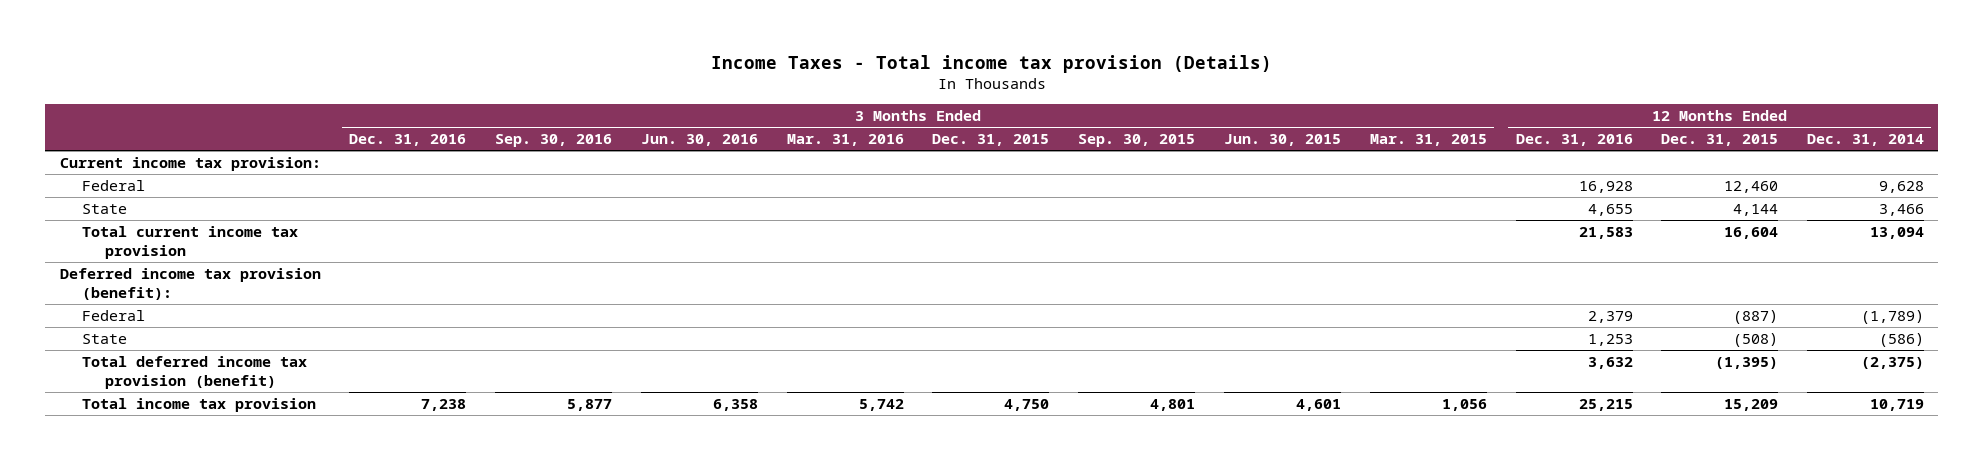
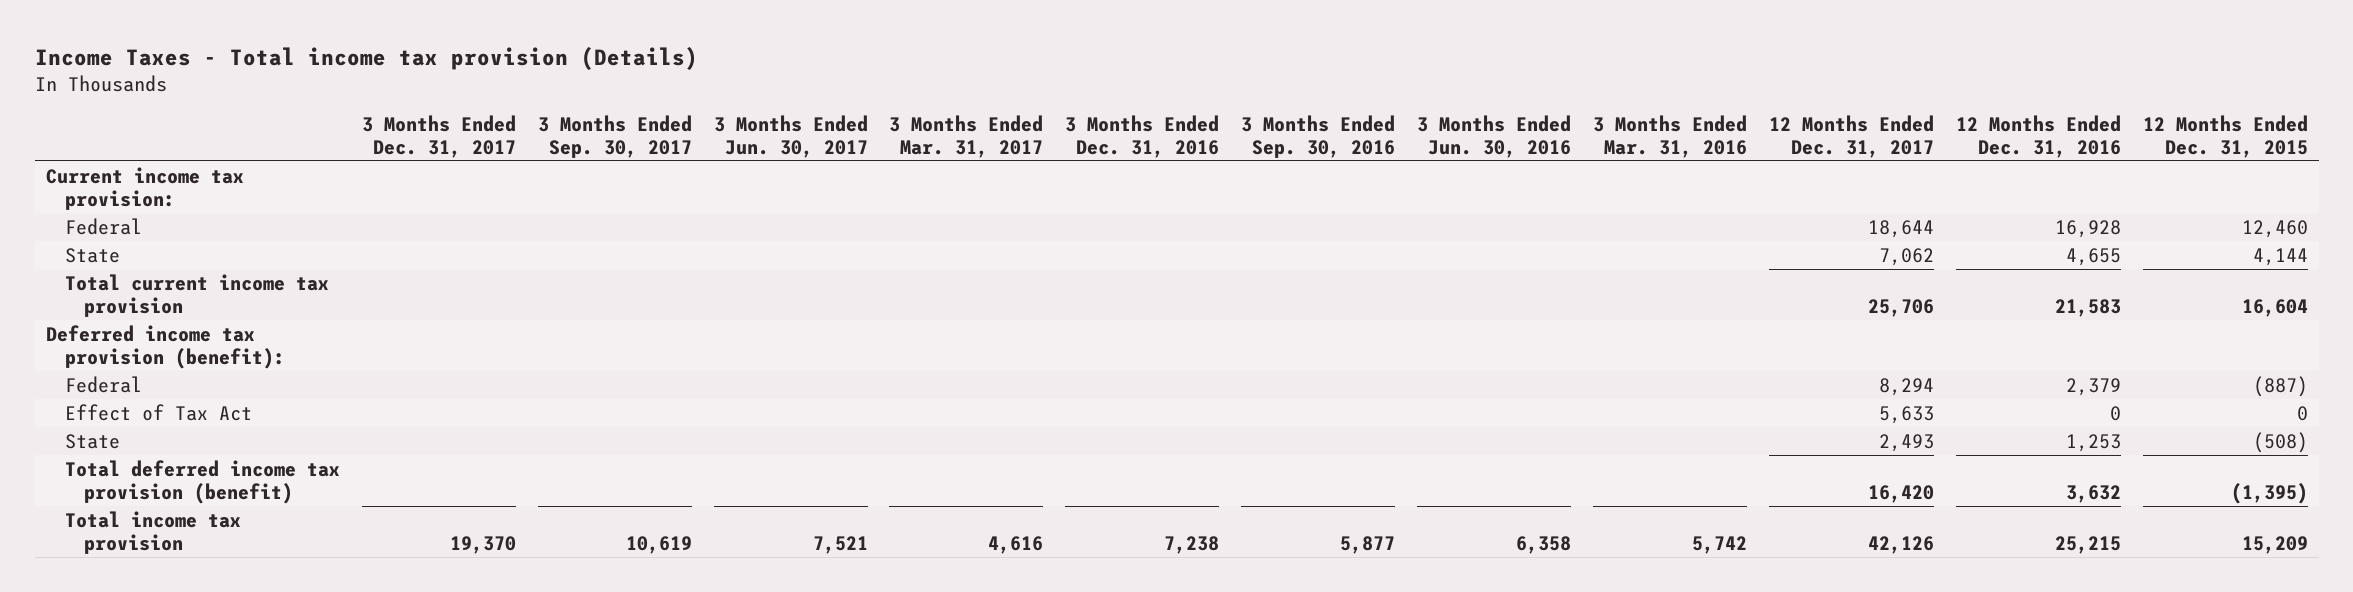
- | 3 Months Ended Dec. 31, 2016 | 3 Months Ended Sep. 30, 2016 | 3 Months Ended Jun. 30, 2016 | 3 Months Ended Mar. 31, 2016 | 3 Months Ended Dec. 31, 2015 | 3 Months Ended Sep. 30, 2015 | 3 Months Ended Jun. 30, 2015 | 3 Months Ended Mar. 31, 2015 | 12 Months Ended Dec. 31, 2016 | 12 Months Ended Dec. 31, 2015 | 12 Months Ended Dec. 31, 2014
+ | 3 Months Ended Dec. 31, 2017 | 3 Months Ended Sep. 30, 2017 | 3 Months Ended Jun. 30, 2017 | 3 Months Ended Mar. 31, 2017 | 3 Months Ended Dec. 31, 2016 | 3 Months Ended Sep. 30, 2016 | 3 Months Ended Jun. 30, 2016 | 3 Months Ended Mar. 31, 2016 | 12 Months Ended Dec. 31, 2017 | 12 Months Ended Dec. 31, 2016 | 12 Months Ended Dec. 31, 2015
+ Effect of Tax Act | | | | | | | | | 5,633 | 0 | 0

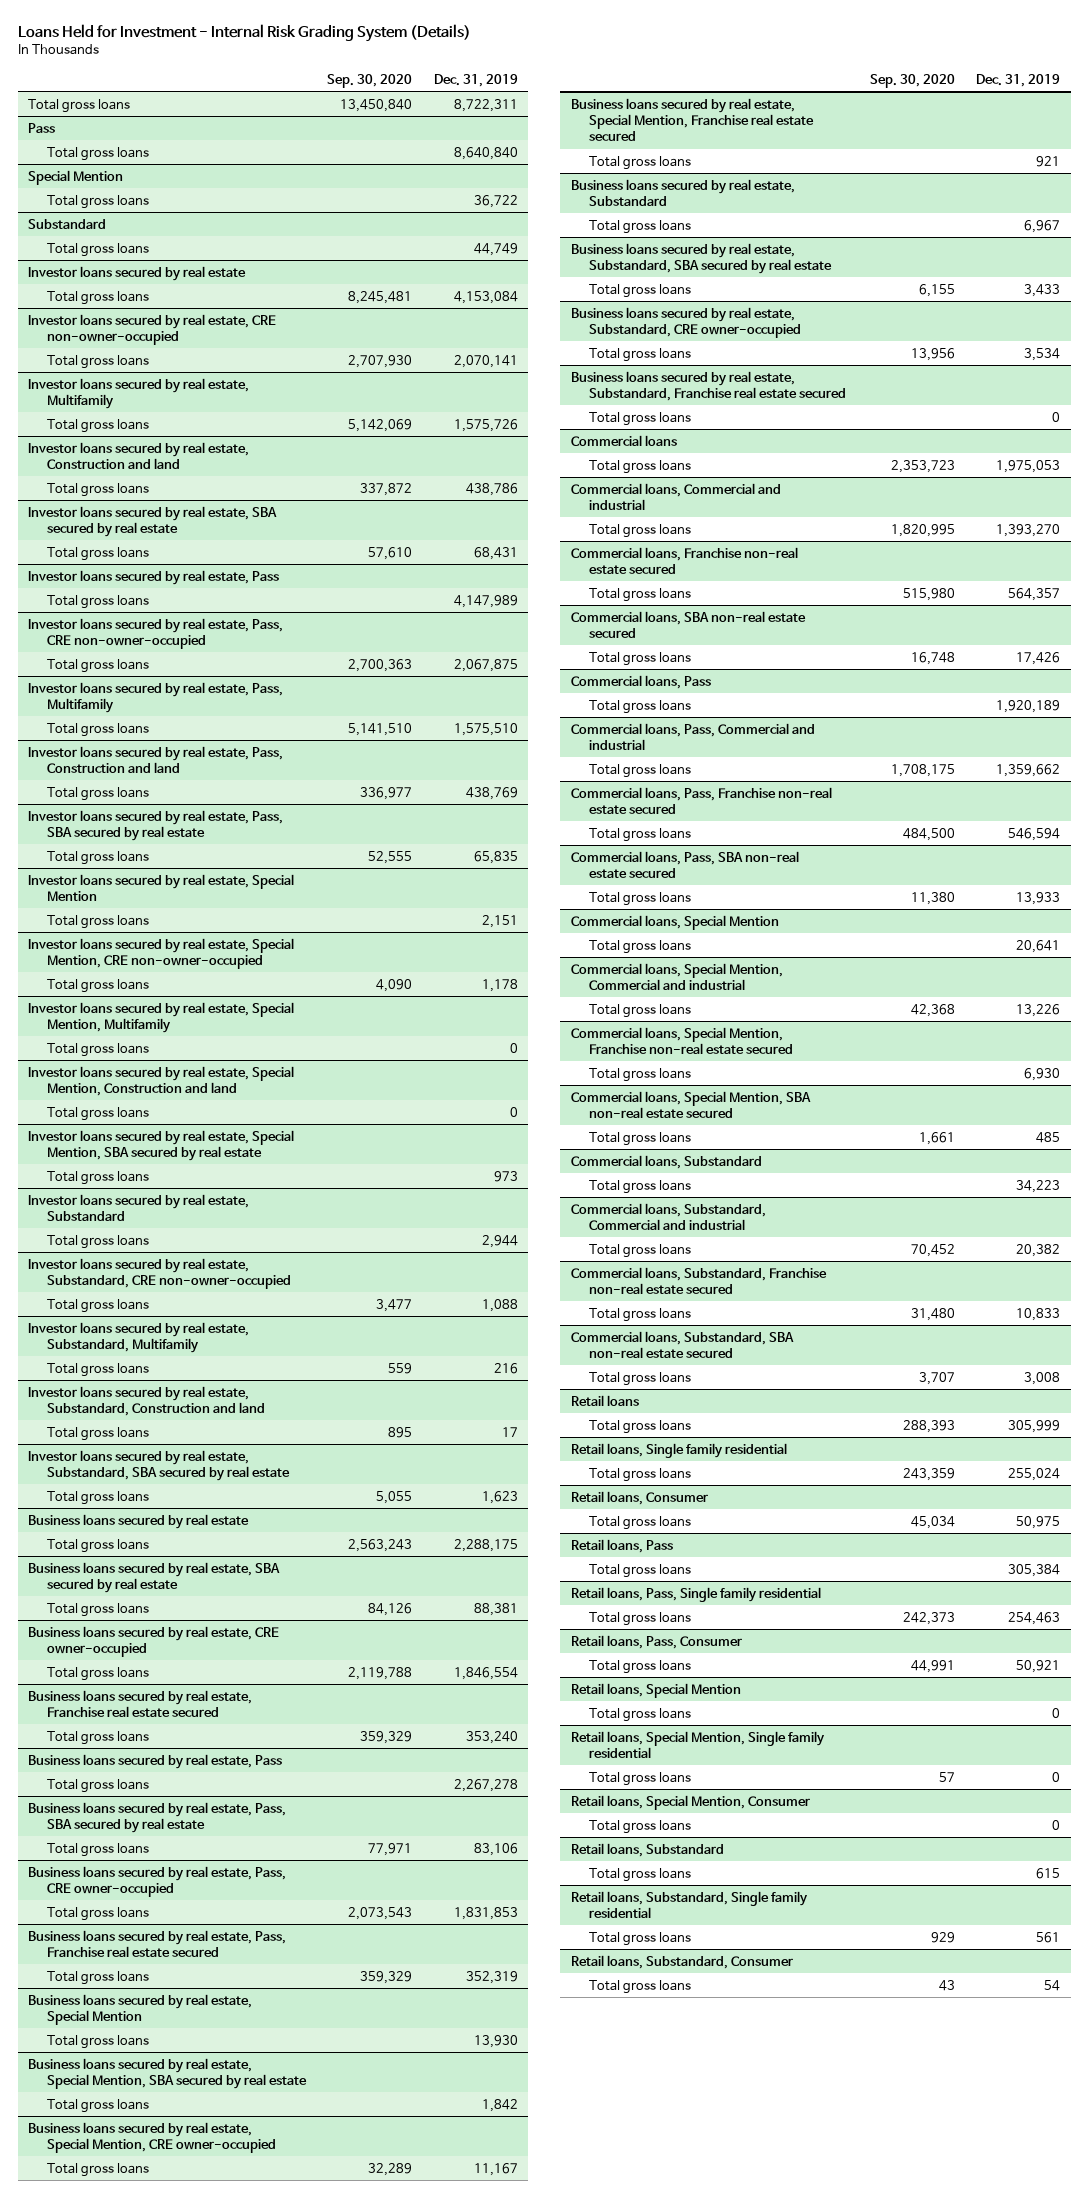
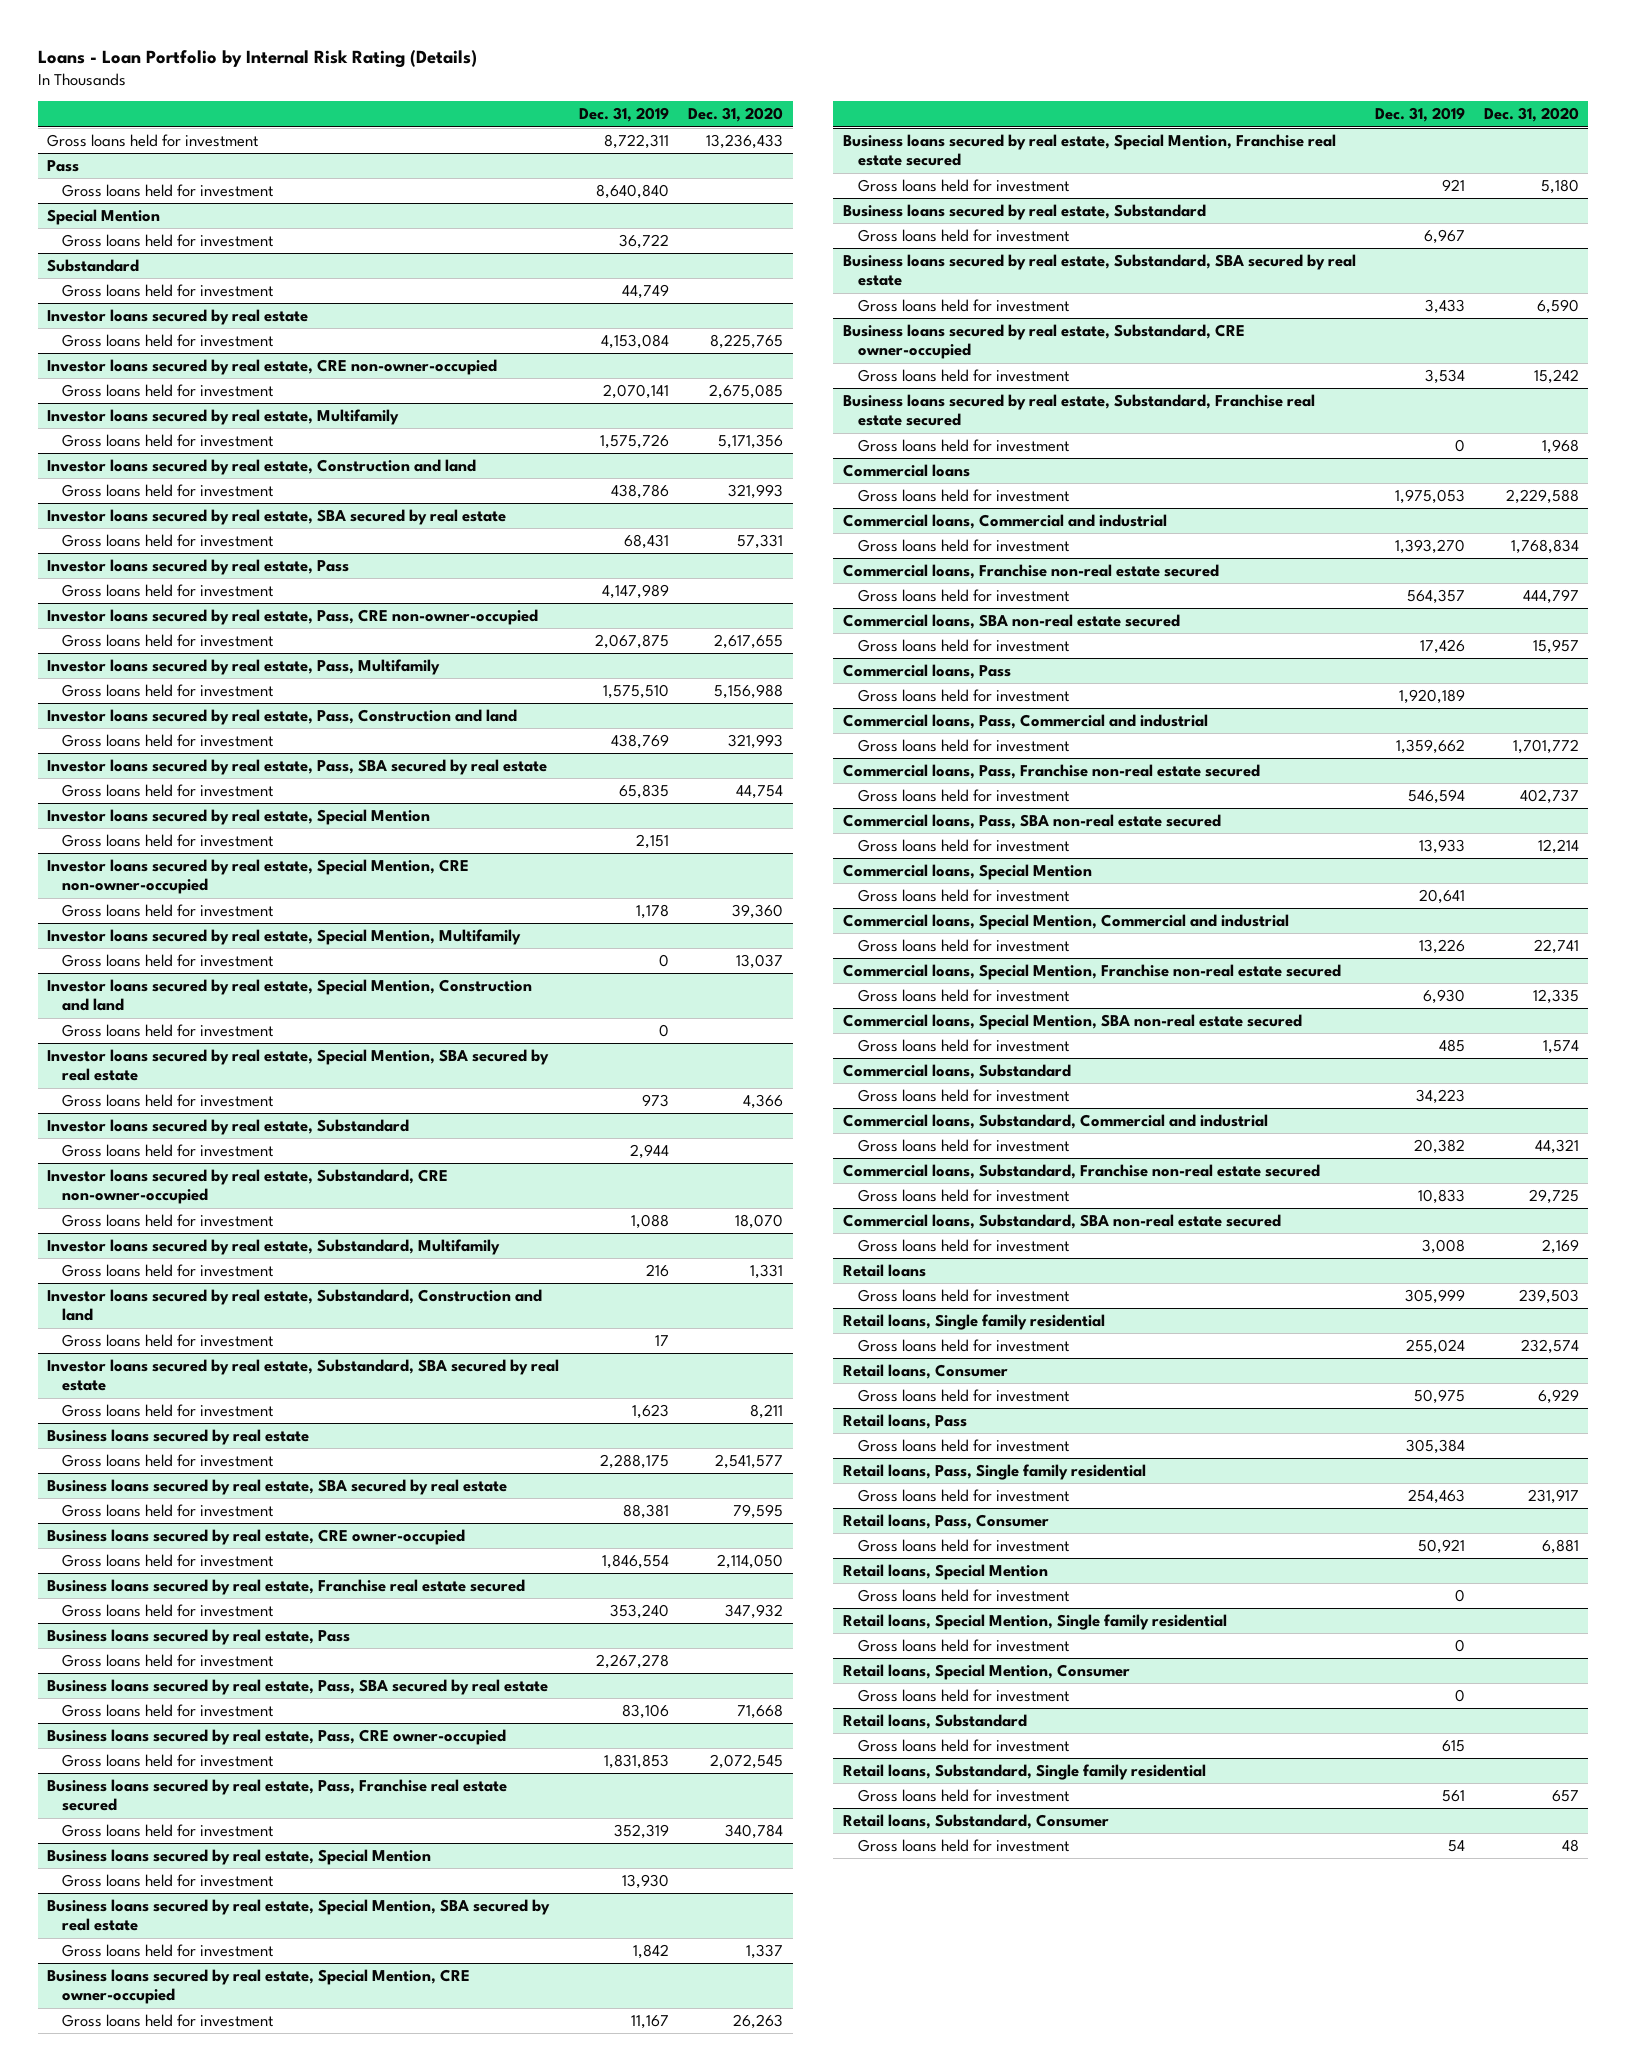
- Loans Held for Investment - Internal Risk Grading System (Details)
+ Loans - Loan Portfolio by Internal Risk Rating (Details)
- | Sep. 30, 2020 | Dec. 31, 2019
+ | Dec. 31, 2019 | Dec. 31, 2020
- Total gross loans | 13,450,840 | 8,722,311
+ Gross loans held for investment | 8,722,311 | 13,236,433
@ Pass
- Total gross loans | | 8,640,840
+ Gross loans held for investment | 8,640,840 |
@ Special Mention
- Total gross loans | | 36,722
+ Gross loans held for investment | 36,722 |
@ Substandard
- Total gross loans | | 44,749
+ Gross loans held for investment | 44,749 |
@ Investor loans secured by real estate
- Total gross loans | 8,245,481 | 4,153,084
+ Gross loans held for investment | 4,153,084 | 8,225,765
@ Investor loans secured by real estate, CRE non-owner-occupied
- Total gross loans | 2,707,930 | 2,070,141
+ Gross loans held for investment | 2,070,141 | 2,675,085
@ Investor loans secured by real estate, Multifamily
- Total gross loans | 5,142,069 | 1,575,726
+ Gross loans held for investment | 1,575,726 | 5,171,356
@ Investor loans secured by real estate, Construction and land
- Total gross loans | 337,872 | 438,786
+ Gross loans held for investment | 438,786 | 321,993
@ Investor loans secured by real estate, SBA secured by real estate
- Total gross loans | 57,610 | 68,431
+ Gross loans held for investment | 68,431 | 57,331
@ Investor loans secured by real estate, Pass
- Total gross loans | | 4,147,989
+ Gross loans held for investment | 4,147,989 |
@ Investor loans secured by real estate, Pass, CRE non-owner-occupied
- Total gross loans | 2,700,363 | 2,067,875
+ Gross loans held for investment | 2,067,875 | 2,617,655
@ Investor loans secured by real estate, Pass, Multifamily
- Total gross loans | 5,141,510 | 1,575,510
+ Gross loans held for investment | 1,575,510 | 5,156,988
@ Investor loans secured by real estate, Pass, Construction and land
- Total gross loans | 336,977 | 438,769
+ Gross loans held for investment | 438,769 | 321,993
@ Investor loans secured by real estate, Pass, SBA secured by real estate
- Total gross loans | 52,555 | 65,835
+ Gross loans held for investment | 65,835 | 44,754
@ Investor loans secured by real estate, Special Mention
- Total gross loans | | 2,151
+ Gross loans held for investment | 2,151 |
@ Investor loans secured by real estate, Special Mention, CRE non-owner-occupied
- Total gross loans | 4,090 | 1,178
+ Gross loans held for investment | 1,178 | 39,360
@ Investor loans secured by real estate, Special Mention, Multifamily
- Total gross loans | | 0
+ Gross loans held for investment | 0 | 13,037
@ Investor loans secured by real estate, Special Mention, Construction and land
- Total gross loans | | 0
+ Gross loans held for investment | 0 |
@ Investor loans secured by real estate, Special Mention, SBA secured by real estate
- Total gross loans | | 973
+ Gross loans held for investment | 973 | 4,366
@ Investor loans secured by real estate, Substandard
- Total gross loans | | 2,944
+ Gross loans held for investment | 2,944 |
@ Investor loans secured by real estate, Substandard, CRE non-owner-occupied
- Total gross loans | 3,477 | 1,088
+ Gross loans held for investment | 1,088 | 18,070
@ Investor loans secured by real estate, Substandard, Multifamily
- Total gross loans | 559 | 216
+ Gross loans held for investment | 216 | 1,331
@ Investor loans secured by real estate, Substandard, Construction and land
- Total gross loans | 895 | 17
+ Gross loans held for investment | 17 |
@ Investor loans secured by real estate, Substandard, SBA secured by real estate
- Total gross loans | 5,055 | 1,623
+ Gross loans held for investment | 1,623 | 8,211
@ Business loans secured by real estate
- Total gross loans | 2,563,243 | 2,288,175
+ Gross loans held for investment | 2,288,175 | 2,541,577
@ Business loans secured by real estate, SBA secured by real estate
- Total gross loans | 84,126 | 88,381
+ Gross loans held for investment | 88,381 | 79,595
@ Business loans secured by real estate, CRE owner-occupied
- Total gross loans | 2,119,788 | 1,846,554
+ Gross loans held for investment | 1,846,554 | 2,114,050
@ Business loans secured by real estate, Franchise real estate secured
- Total gross loans | 359,329 | 353,240
+ Gross loans held for investment | 353,240 | 347,932
@ Business loans secured by real estate, Pass
- Total gross loans | | 2,267,278
+ Gross loans held for investment | 2,267,278 |
@ Business loans secured by real estate, Pass, SBA secured by real estate
- Total gross loans | 77,971 | 83,106
+ Gross loans held for investment | 83,106 | 71,668
@ Business loans secured by real estate, Pass, CRE owner-occupied
- Total gross loans | 2,073,543 | 1,831,853
+ Gross loans held for investment | 1,831,853 | 2,072,545
@ Business loans secured by real estate, Pass, Franchise real estate secured
- Total gross loans | 359,329 | 352,319
+ Gross loans held for investment | 352,319 | 340,784
@ Business loans secured by real estate, Special Mention
- Total gross loans | | 13,930
+ Gross loans held for investment | 13,930 |
@ Business loans secured by real estate, Special Mention, SBA secured by real estate
- Total gross loans | | 1,842
+ Gross loans held for investment | 1,842 | 1,337
@ Business loans secured by real estate, Special Mention, CRE owner-occupied
- Total gross loans | 32,289 | 11,167
+ Gross loans held for investment | 11,167 | 26,263
@ Business loans secured by real estate, Special Mention, Franchise real estate secured
- Total gross loans | | 921
+ Gross loans held for investment | 921 | 5,180
@ Business loans secured by real estate, Substandard
- Total gross loans | | 6,967
+ Gross loans held for investment | 6,967 |
@ Business loans secured by real estate, Substandard, SBA secured by real estate
- Total gross loans | 6,155 | 3,433
+ Gross loans held for investment | 3,433 | 6,590
@ Business loans secured by real estate, Substandard, CRE owner-occupied
- Total gross loans | 13,956 | 3,534
+ Gross loans held for investment | 3,534 | 15,242
@ Business loans secured by real estate, Substandard, Franchise real estate secured
- Total gross loans | | 0
+ Gross loans held for investment | 0 | 1,968
@ Commercial loans
- Total gross loans | 2,353,723 | 1,975,053
+ Gross loans held for investment | 1,975,053 | 2,229,588
@ Commercial loans, Commercial and industrial
- Total gross loans | 1,820,995 | 1,393,270
+ Gross loans held for investment | 1,393,270 | 1,768,834
@ Commercial loans, Franchise non-real estate secured
- Total gross loans | 515,980 | 564,357
+ Gross loans held for investment | 564,357 | 444,797
@ Commercial loans, SBA non-real estate secured
- Total gross loans | 16,748 | 17,426
+ Gross loans held for investment | 17,426 | 15,957
@ Commercial loans, Pass
- Total gross loans | | 1,920,189
+ Gross loans held for investment | 1,920,189 |
@ Commercial loans, Pass, Commercial and industrial
- Total gross loans | 1,708,175 | 1,359,662
+ Gross loans held for investment | 1,359,662 | 1,701,772
@ Commercial loans, Pass, Franchise non-real estate secured
- Total gross loans | 484,500 | 546,594
+ Gross loans held for investment | 546,594 | 402,737
@ Commercial loans, Pass, SBA non-real estate secured
- Total gross loans | 11,380 | 13,933
+ Gross loans held for investment | 13,933 | 12,214
@ Commercial loans, Special Mention
- Total gross loans | | 20,641
+ Gross loans held for investment | 20,641 |
@ Commercial loans, Special Mention, Commercial and industrial
- Total gross loans | 42,368 | 13,226
+ Gross loans held for investment | 13,226 | 22,741
@ Commercial loans, Special Mention, Franchise non-real estate secured
- Total gross loans | | 6,930
+ Gross loans held for investment | 6,930 | 12,335
@ Commercial loans, Special Mention, SBA non-real estate secured
- Total gross loans | 1,661 | 485
+ Gross loans held for investment | 485 | 1,574
@ Commercial loans, Substandard
- Total gross loans | | 34,223
+ Gross loans held for investment | 34,223 |
@ Commercial loans, Substandard, Commercial and industrial
- Total gross loans | 70,452 | 20,382
+ Gross loans held for investment | 20,382 | 44,321
@ Commercial loans, Substandard, Franchise non-real estate secured
- Total gross loans | 31,480 | 10,833
+ Gross loans held for investment | 10,833 | 29,725
@ Commercial loans, Substandard, SBA non-real estate secured
- Total gross loans | 3,707 | 3,008
+ Gross loans held for investment | 3,008 | 2,169
@ Retail loans
- Total gross loans | 288,393 | 305,999
+ Gross loans held for investment | 305,999 | 239,503
@ Retail loans, Single family residential
- Total gross loans | 243,359 | 255,024
+ Gross loans held for investment | 255,024 | 232,574
@ Retail loans, Consumer
- Total gross loans | 45,034 | 50,975
+ Gross loans held for investment | 50,975 | 6,929
@ Retail loans, Pass
- Total gross loans | | 305,384
+ Gross loans held for investment | 305,384 |
@ Retail loans, Pass, Single family residential
- Total gross loans | 242,373 | 254,463
+ Gross loans held for investment | 254,463 | 231,917
@ Retail loans, Pass, Consumer
- Total gross loans | 44,991 | 50,921
+ Gross loans held for investment | 50,921 | 6,881
@ Retail loans, Special Mention
- Total gross loans | | 0
+ Gross loans held for investment | 0 |
@ Retail loans, Special Mention, Single family residential
- Total gross loans | 57 | 0
+ Gross loans held for investment | 0 |
@ Retail loans, Special Mention, Consumer
- Total gross loans | | 0
+ Gross loans held for investment | 0 |
@ Retail loans, Substandard
- Total gross loans | | 615
+ Gross loans held for investment | 615 |
@ Retail loans, Substandard, Single family residential
- Total gross loans | 929 | 561
+ Gross loans held for investment | 561 | 657
@ Retail loans, Substandard, Consumer
- Total gross loans | 43 | 54
+ Gross loans held for investment | 54 | 48

